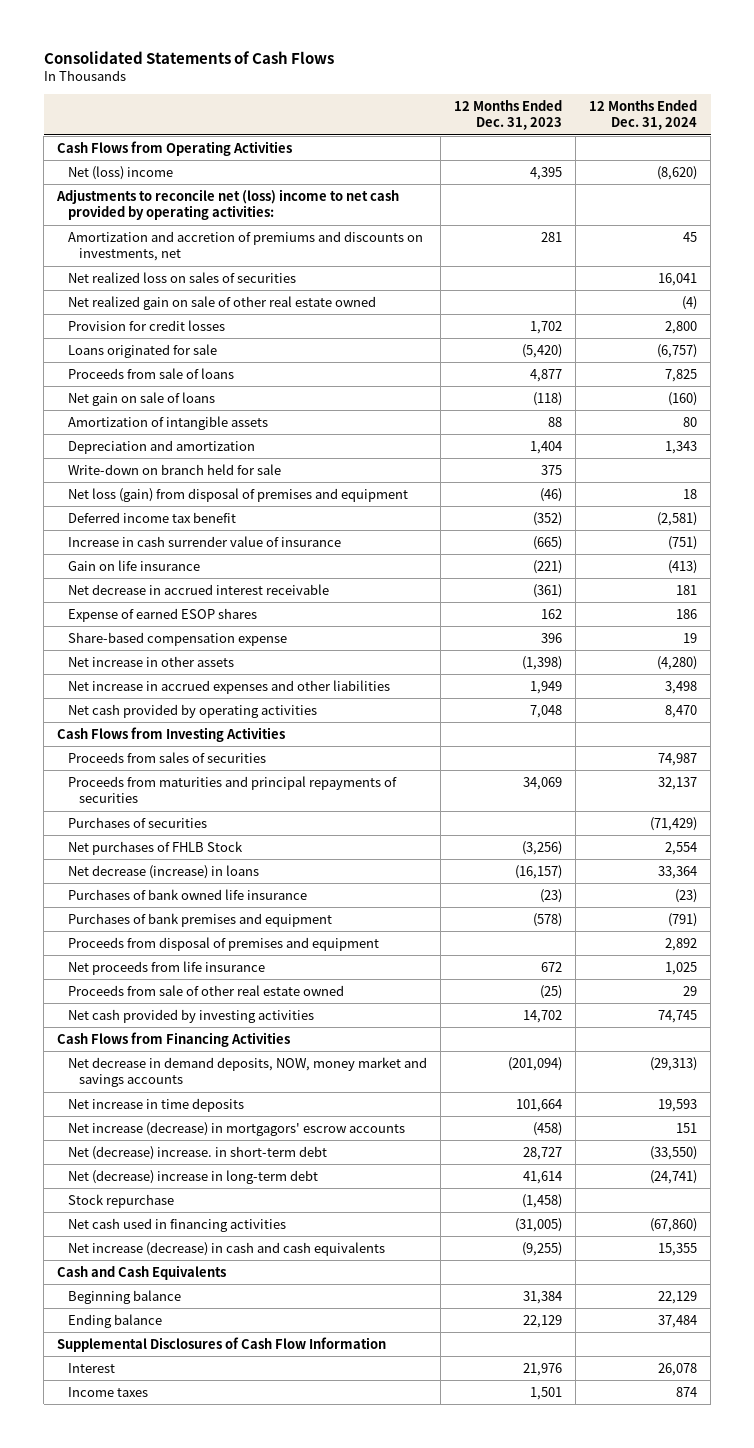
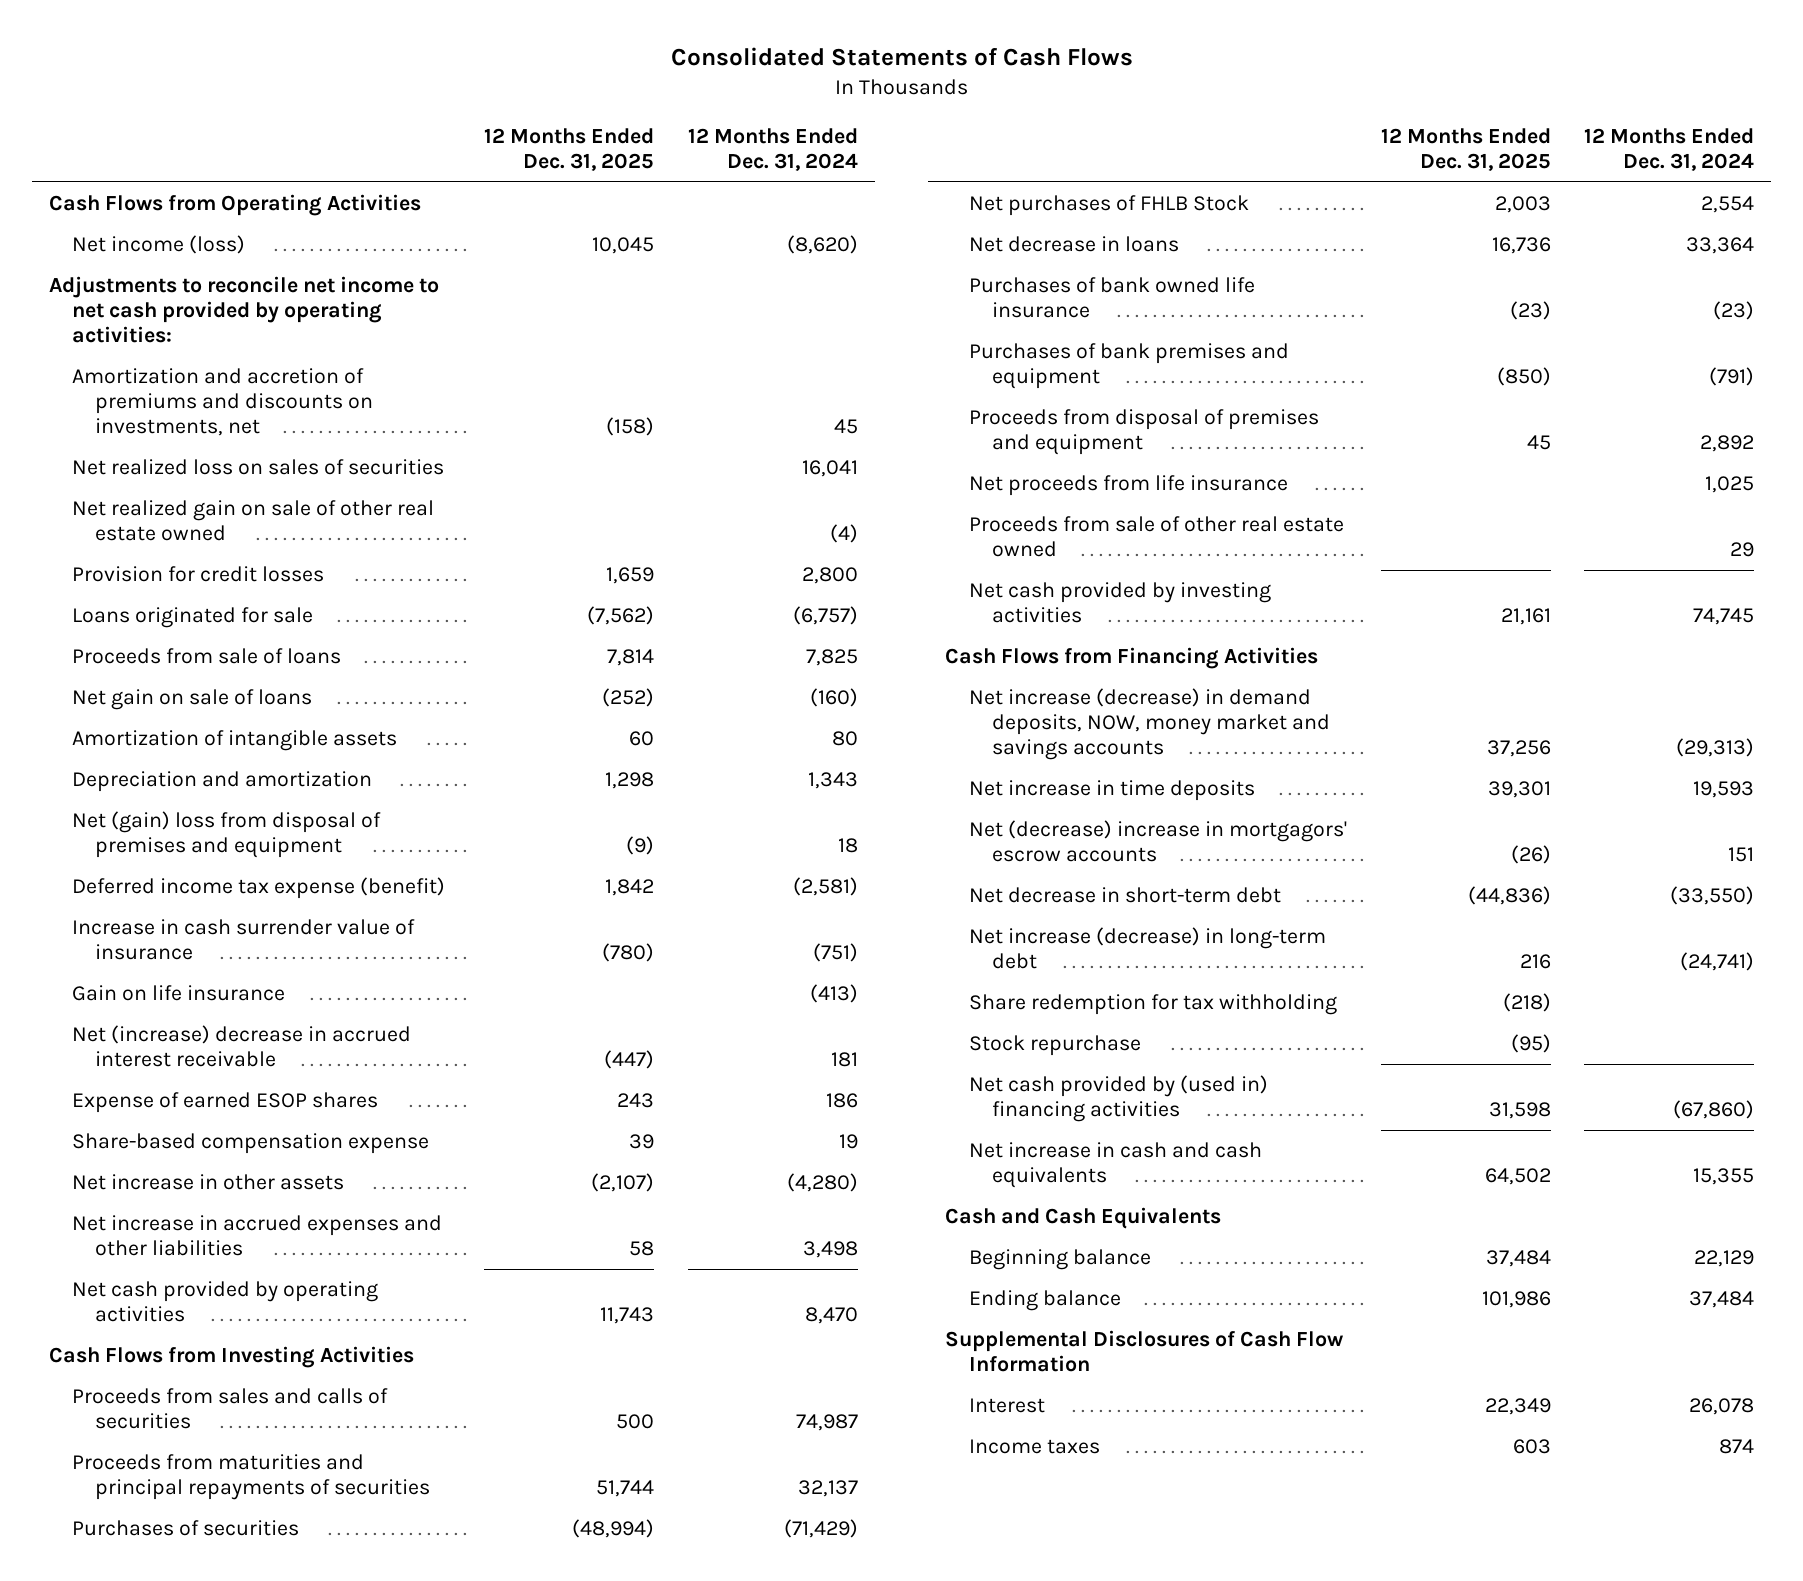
- | 12 Months Ended Dec. 31, 2023 | 12 Months Ended Dec. 31, 2024
+ | 12 Months Ended Dec. 31, 2025 | 12 Months Ended Dec. 31, 2024
- Net (loss) income | 4,395 | (8,620)
- Adjustments to reconcile net (loss) income to net cash provided by operating activities:
+ Net income (loss) | 10,045 | (8,620)
+ Adjustments to reconcile net income to net cash provided by operating activities:
- Write-down on branch held for sale | 375 |
- Net loss (gain) from disposal of premises and equipment | (46) | 18
- Deferred income tax benefit | (352) | (2,581)
+ Net (gain) loss from disposal of premises and equipment | (9) | 18
+ Deferred income tax expense (benefit) | 1,842 | (2,581)
- Net decrease in accrued interest receivable | (361) | 181
+ Net (increase) decrease in accrued interest receivable | (447) | 181
- Proceeds from sales of securities | | 74,987
+ Proceeds from sales and calls of securities | 500 | 74,987
- Net decrease (increase) in loans | (16,157) | 33,364
+ Net decrease in loans | 16,736 | 33,364
- Net decrease in demand deposits, NOW, money market and savings accounts | (201,094) | (29,313)
+ Net increase (decrease) in demand deposits, NOW, money market and savings accounts | 37,256 | (29,313)
- Net increase (decrease) in mortgagors' escrow accounts | (458) | 151
- Net (decrease) increase. in short-term debt | 28,727 | (33,550)
- Net (decrease) increase in long-term debt | 41,614 | (24,741)
+ Net (decrease) increase in mortgagors' escrow accounts | (26) | 151
+ Net decrease in short-term debt | (44,836) | (33,550)
+ Net increase (decrease) in long-term debt | 216 | (24,741)
+ Share redemption for tax withholding | (218) |
- Net cash used in financing activities | (31,005) | (67,860)
- Net increase (decrease) in cash and cash equivalents | (9,255) | 15,355
+ Net cash provided by (used in) financing activities | 31,598 | (67,860)
+ Net increase in cash and cash equivalents | 64,502 | 15,355

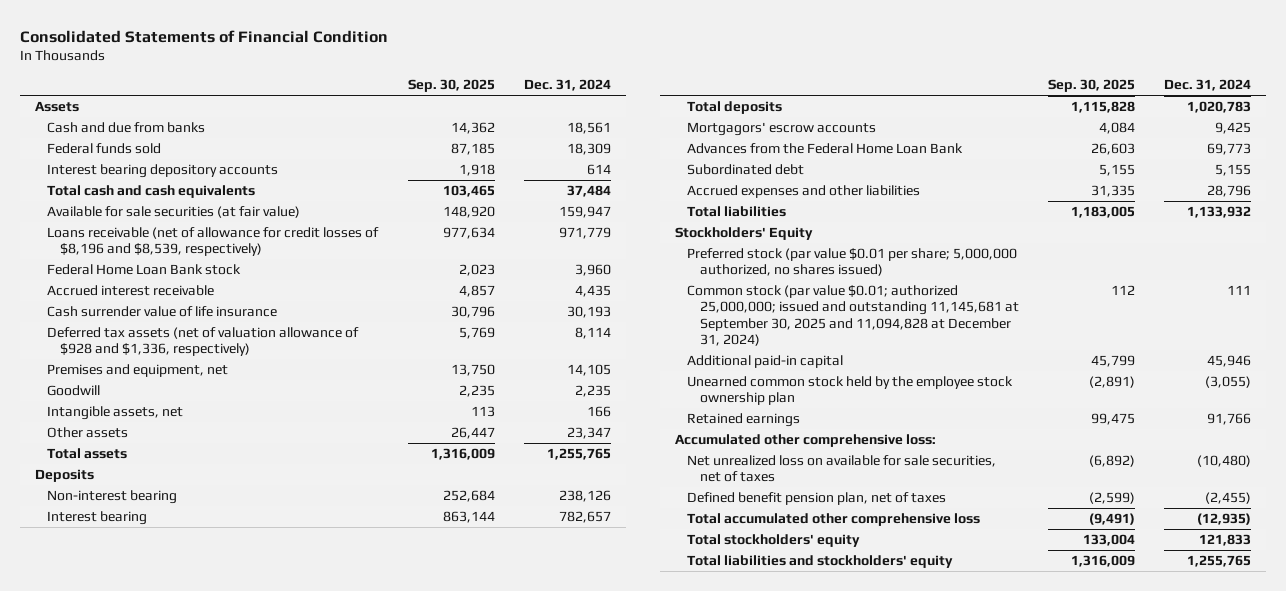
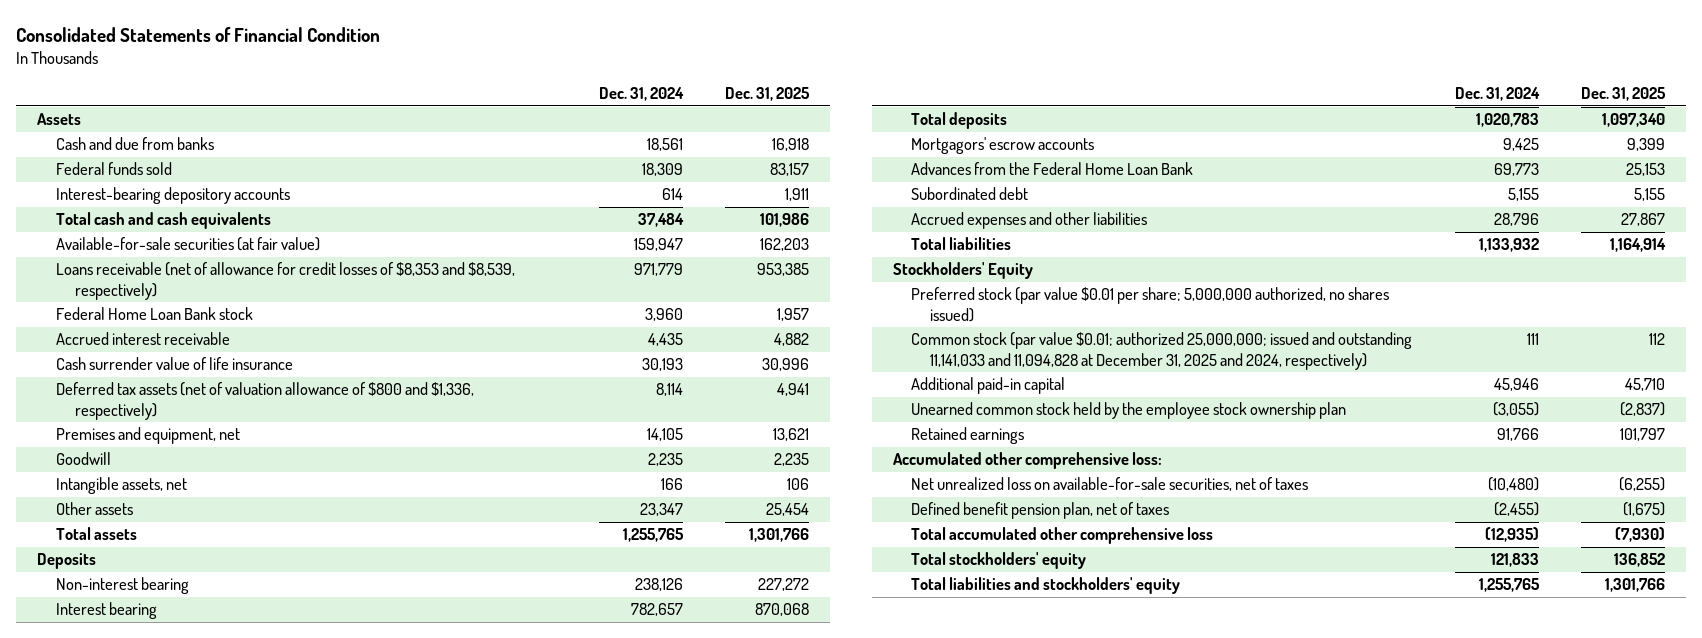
- | Sep. 30, 2025 | Dec. 31, 2024
+ | Dec. 31, 2024 | Dec. 31, 2025
- Interest bearing depository accounts | 1,918 | 614
+ Interest-bearing depository accounts | 614 | 1,911
- Available for sale securities (at fair value) | 148,920 | 159,947
- Loans receivable (net of allowance for credit losses of $8,196 and $8,539, respectively) | 977,634 | 971,779
+ Available-for-sale securities (at fair value) | 159,947 | 162,203
+ Loans receivable (net of allowance for credit losses of $8,353 and $8,539, respectively) | 971,779 | 953,385
- Deferred tax assets (net of valuation allowance of $928 and $1,336, respectively) | 5,769 | 8,114
+ Deferred tax assets (net of valuation allowance of $800 and $1,336, respectively) | 8,114 | 4,941
- Common stock (par value $0.01; authorized 25,000,000; issued and outstanding 11,145,681 at September 30, 2025 and 11,094,828 at December 31, 2024) | 112 | 111
+ Common stock (par value $0.01; authorized 25,000,000; issued and outstanding 11,141,033 and 11,094,828 at December 31, 2025 and 2024, respectively) | 111 | 112
- Net unrealized loss on available for sale securities, net of taxes | (6,892) | (10,480)
+ Net unrealized loss on available-for-sale securities, net of taxes | (10,480) | (6,255)

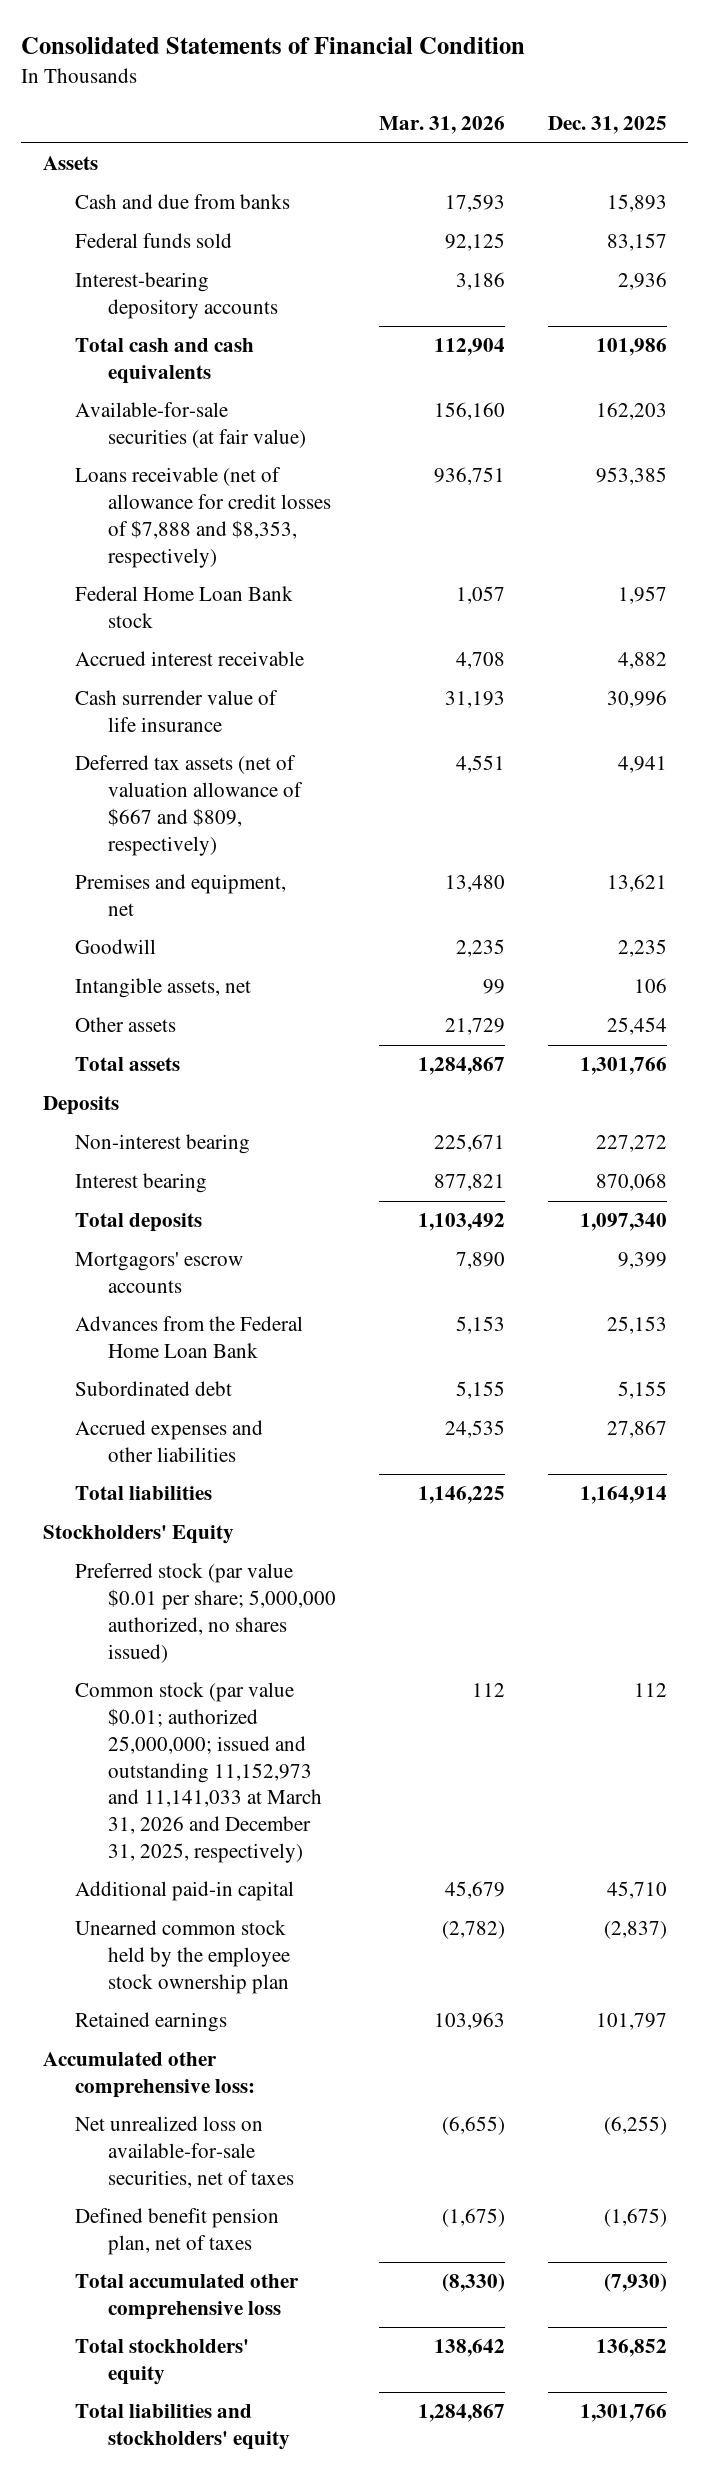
- | Dec. 31, 2024 | Dec. 31, 2025
+ | Mar. 31, 2026 | Dec. 31, 2025
- Cash and due from banks | 18,561 | 16,918
+ Cash and due from banks | 17,593 | 15,893
- Interest-bearing depository accounts | 614 | 1,911
+ Interest-bearing depository accounts | 3,186 | 2,936
- Loans receivable (net of allowance for credit losses of $8,353 and $8,539, respectively) | 971,779 | 953,385
+ Loans receivable (net of allowance for credit losses of $7,888 and $8,353, respectively) | 936,751 | 953,385
- Deferred tax assets (net of valuation allowance of $800 and $1,336, respectively) | 8,114 | 4,941
+ Deferred tax assets (net of valuation allowance of $667 and $809, respectively) | 4,551 | 4,941
- Common stock (par value $0.01; authorized 25,000,000; issued and outstanding 11,141,033 and 11,094,828 at December 31, 2025 and 2024, respectively) | 111 | 112
+ Common stock (par value $0.01; authorized 25,000,000; issued and outstanding 11,152,973 and 11,141,033 at March 31, 2026 and December 31, 2025, respectively) | 112 | 112

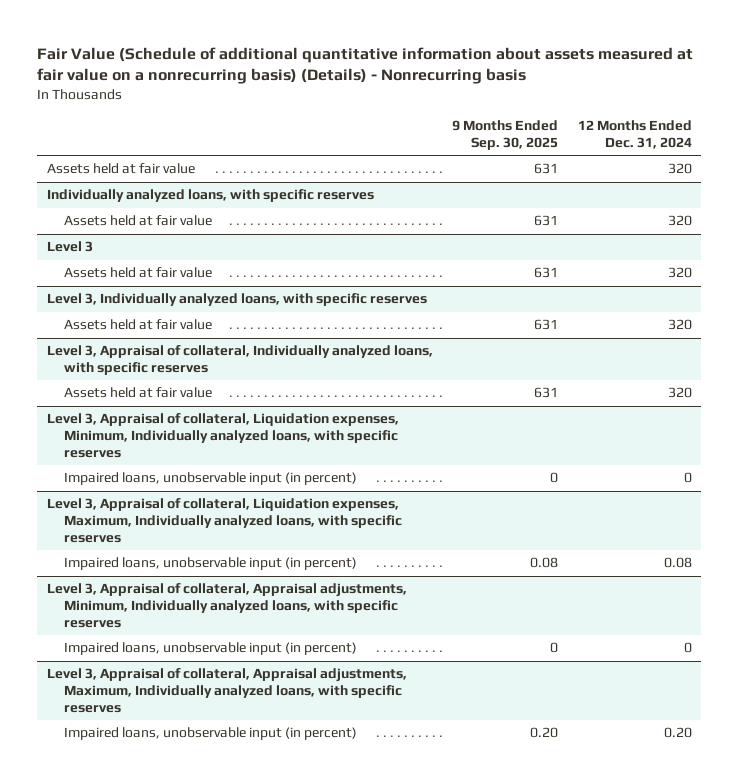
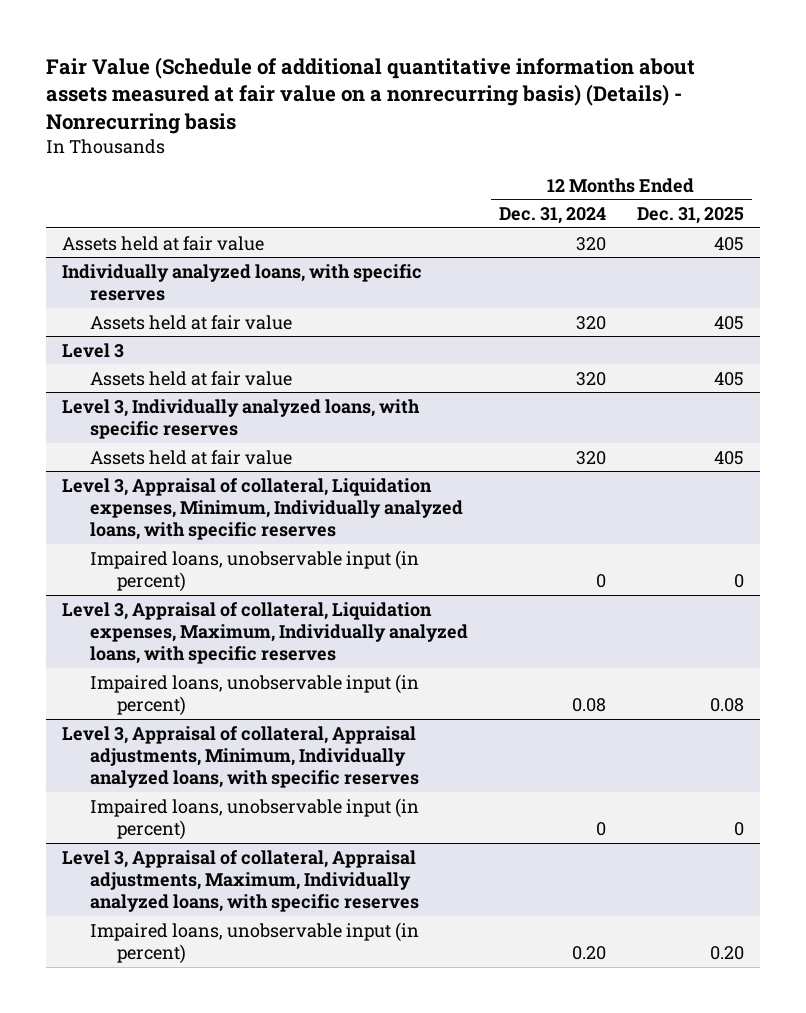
- | 9 Months Ended Sep. 30, 2025 | 12 Months Ended Dec. 31, 2024
+ | 12 Months Ended Dec. 31, 2024 | 12 Months Ended Dec. 31, 2025
- Level 3, Appraisal of collateral, Individually analyzed loans, with specific reserves
- Assets held at fair value | 631 | 320

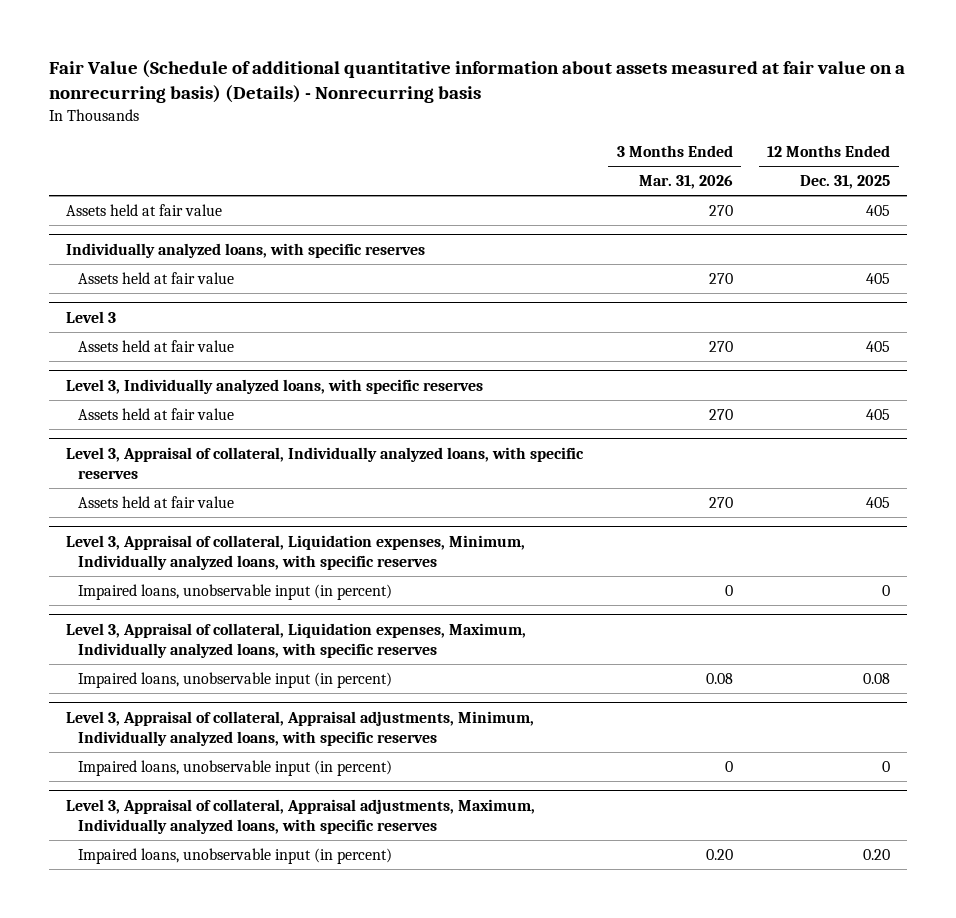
- | 12 Months Ended Dec. 31, 2024 | 12 Months Ended Dec. 31, 2025
+ | 3 Months Ended Mar. 31, 2026 | 12 Months Ended Dec. 31, 2025
+ Level 3, Appraisal of collateral, Individually analyzed loans, with specific reserves
+ Assets held at fair value | 270 | 405

